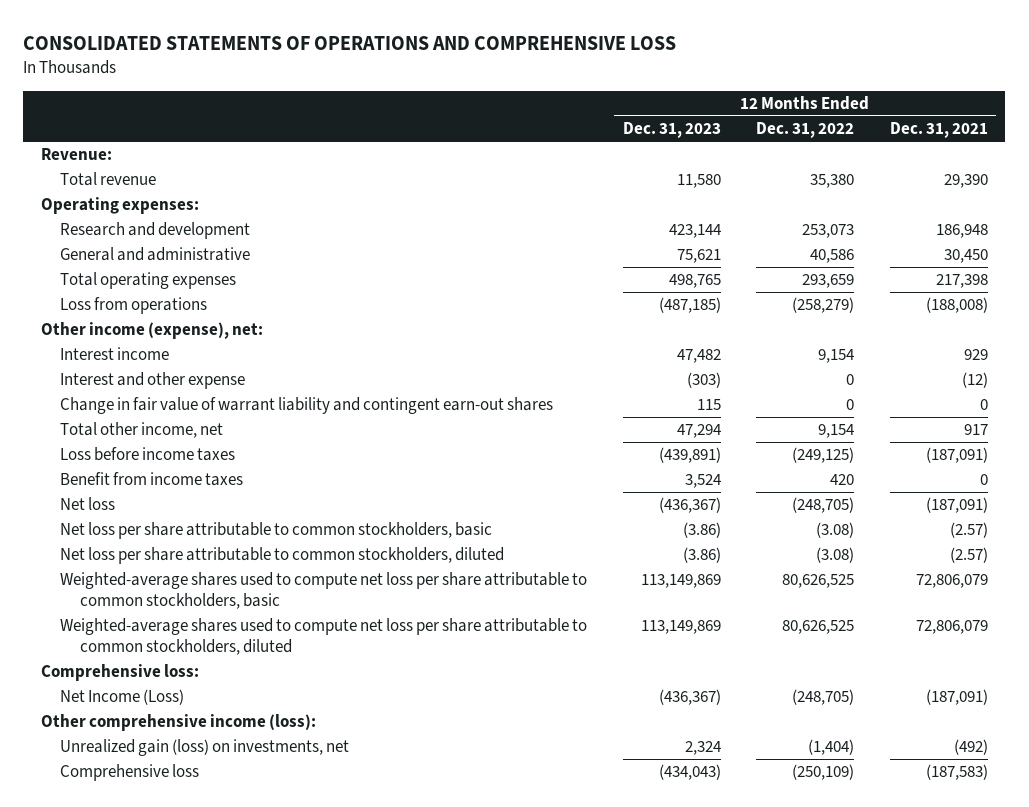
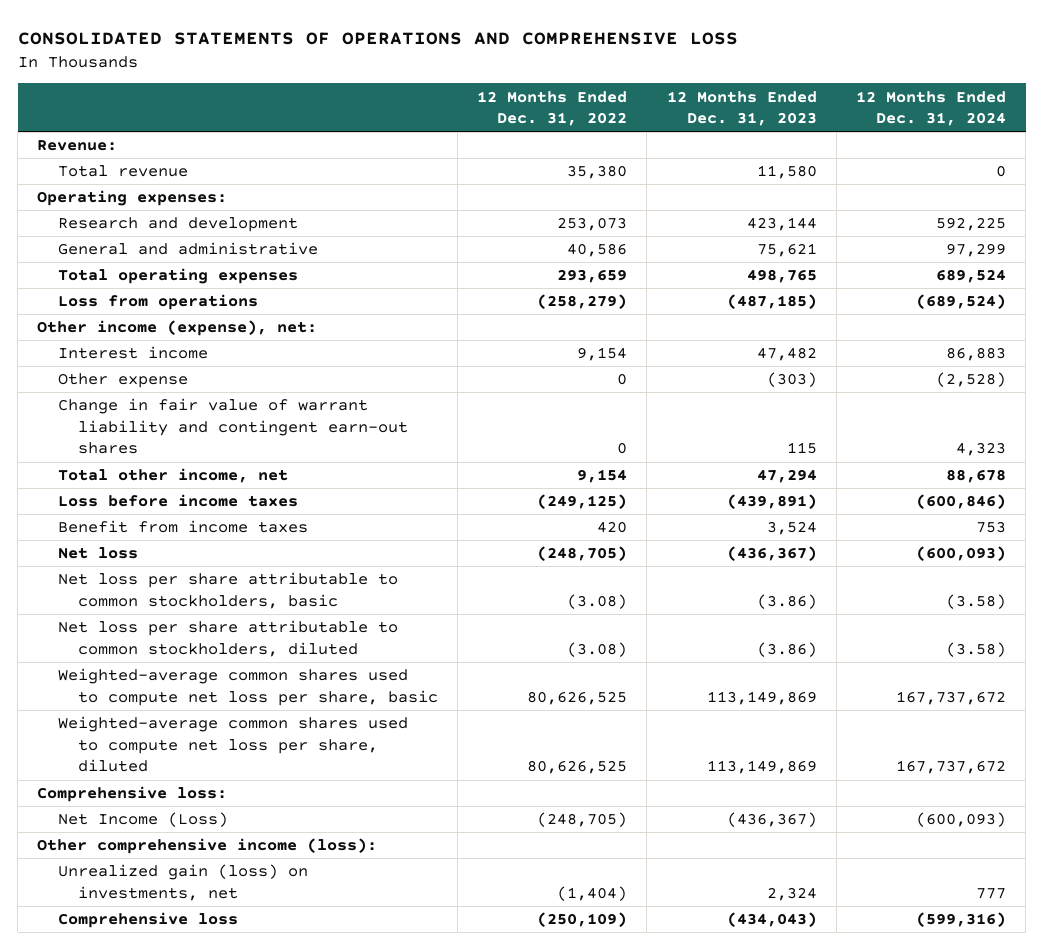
- | 12 Months Ended Dec. 31, 2023 | 12 Months Ended Dec. 31, 2022 | 12 Months Ended Dec. 31, 2021
+ | 12 Months Ended Dec. 31, 2022 | 12 Months Ended Dec. 31, 2023 | 12 Months Ended Dec. 31, 2024
- Interest and other expense | (303) | 0 | (12)
+ Other expense | 0 | (303) | (2,528)
- Weighted-average shares used to compute net loss per share attributable to common stockholders, basic | 113,149,869 | 80,626,525 | 72,806,079
- Weighted-average shares used to compute net loss per share attributable to common stockholders, diluted | 113,149,869 | 80,626,525 | 72,806,079
+ Weighted-average common shares used to compute net loss per share, basic | 80,626,525 | 113,149,869 | 167,737,672
+ Weighted-average common shares used to compute net loss per share, diluted | 80,626,525 | 113,149,869 | 167,737,672

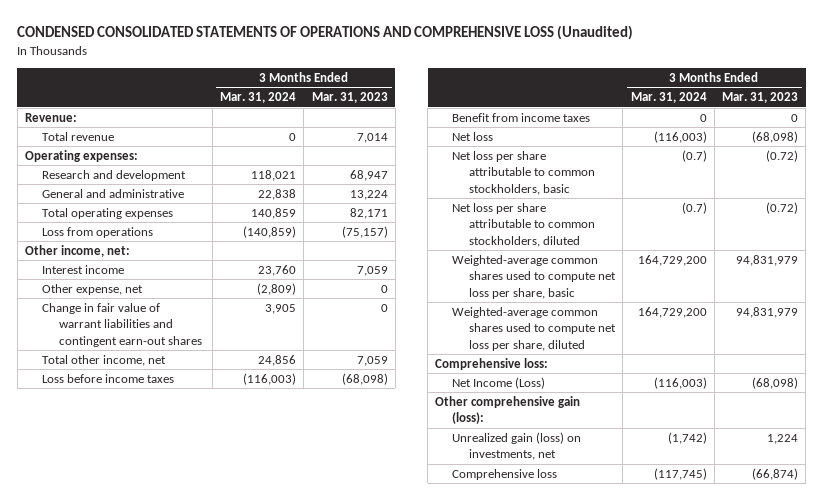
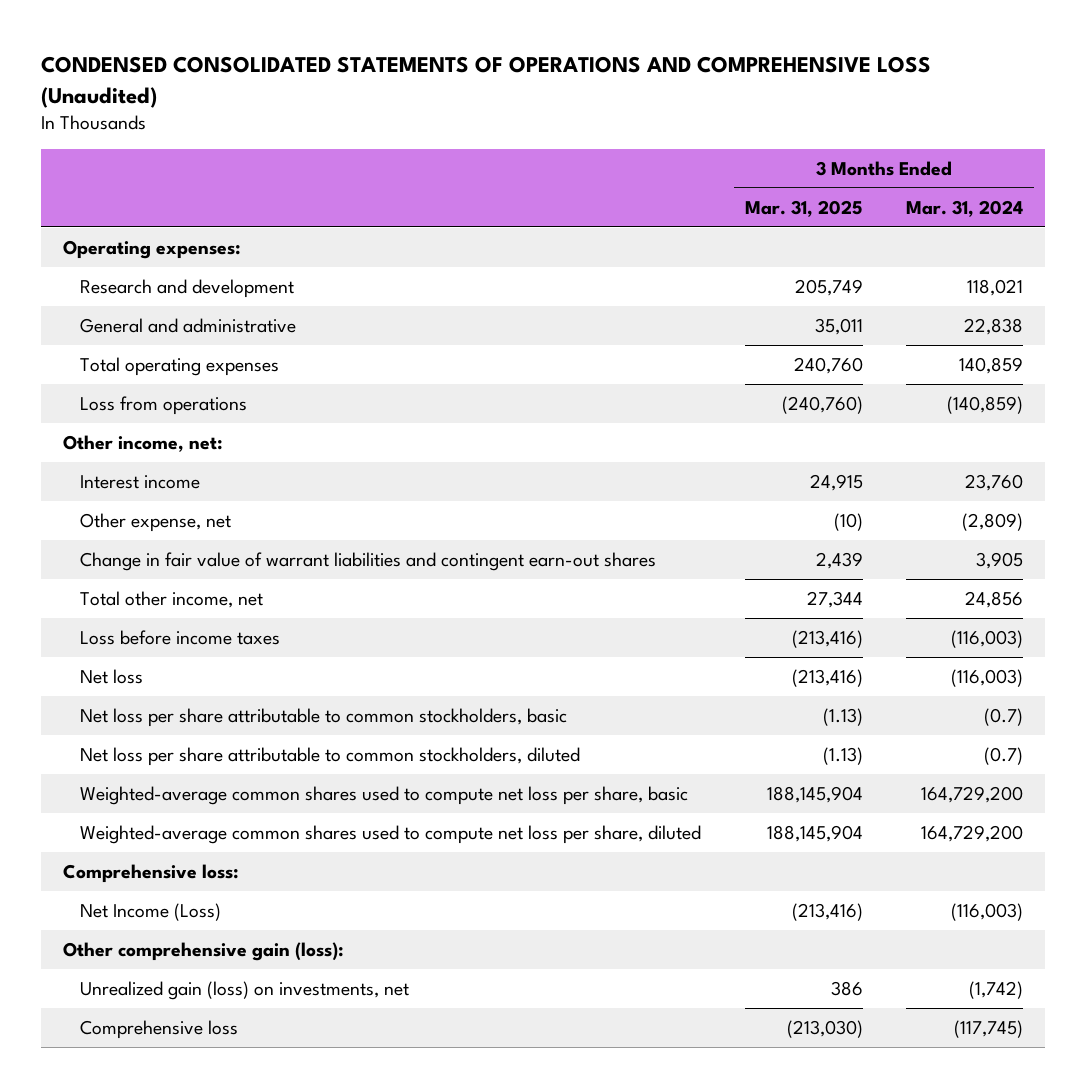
- | 3 Months Ended Mar. 31, 2024 | 3 Months Ended Mar. 31, 2023
+ | 3 Months Ended Mar. 31, 2025 | 3 Months Ended Mar. 31, 2024
- Revenue:
- Total revenue | 0 | 7,014
- Benefit from income taxes | 0 | 0

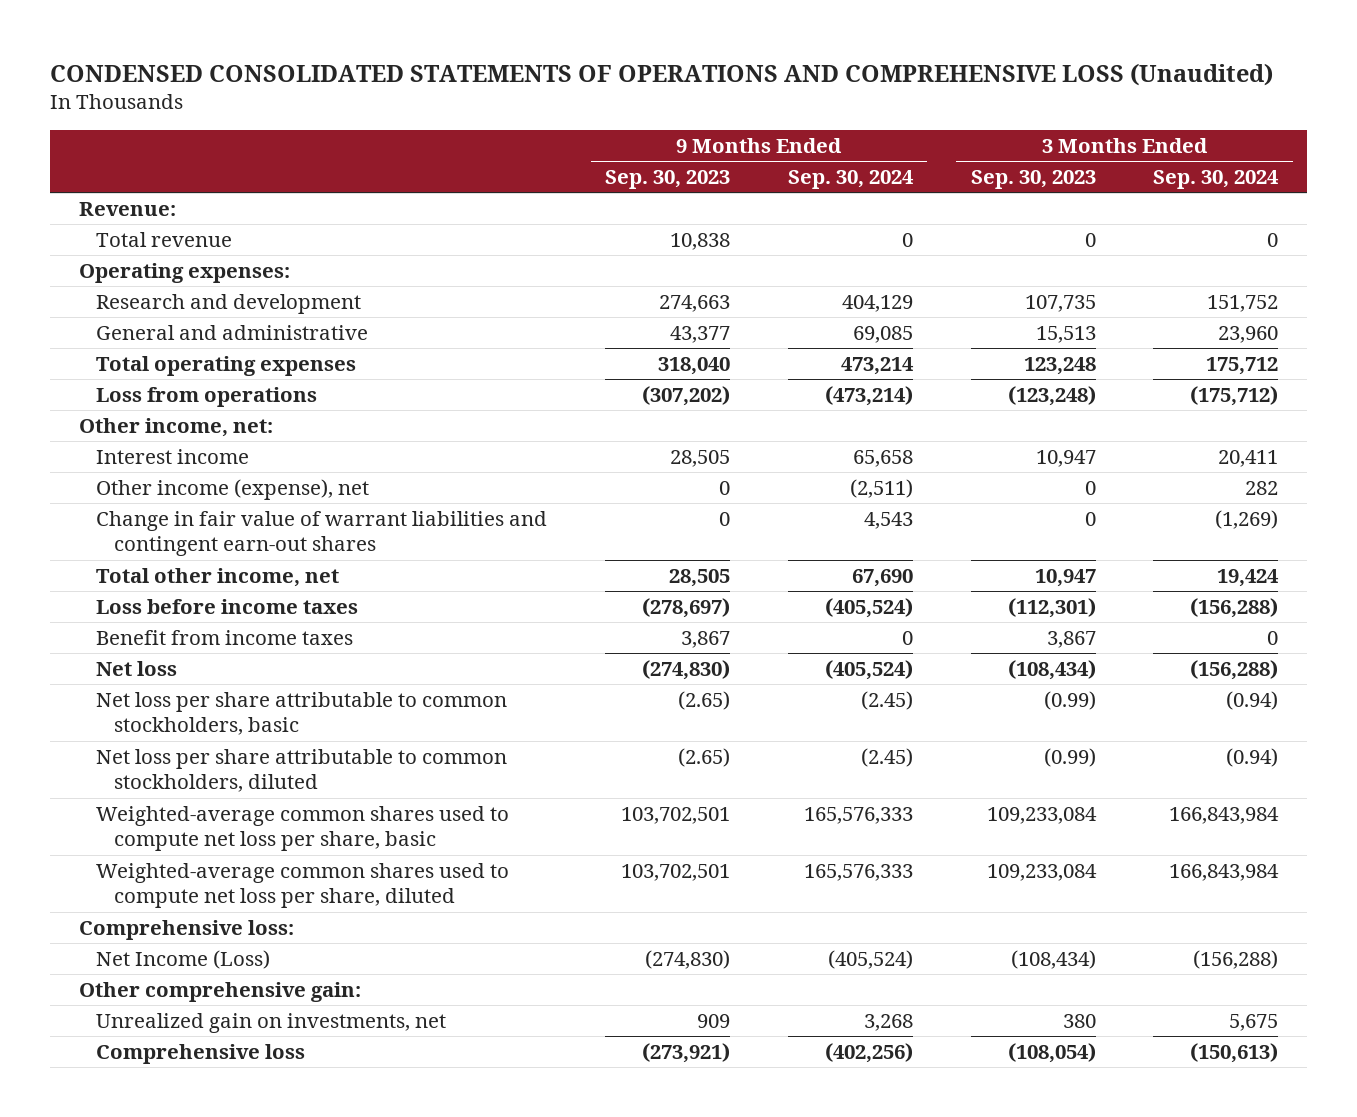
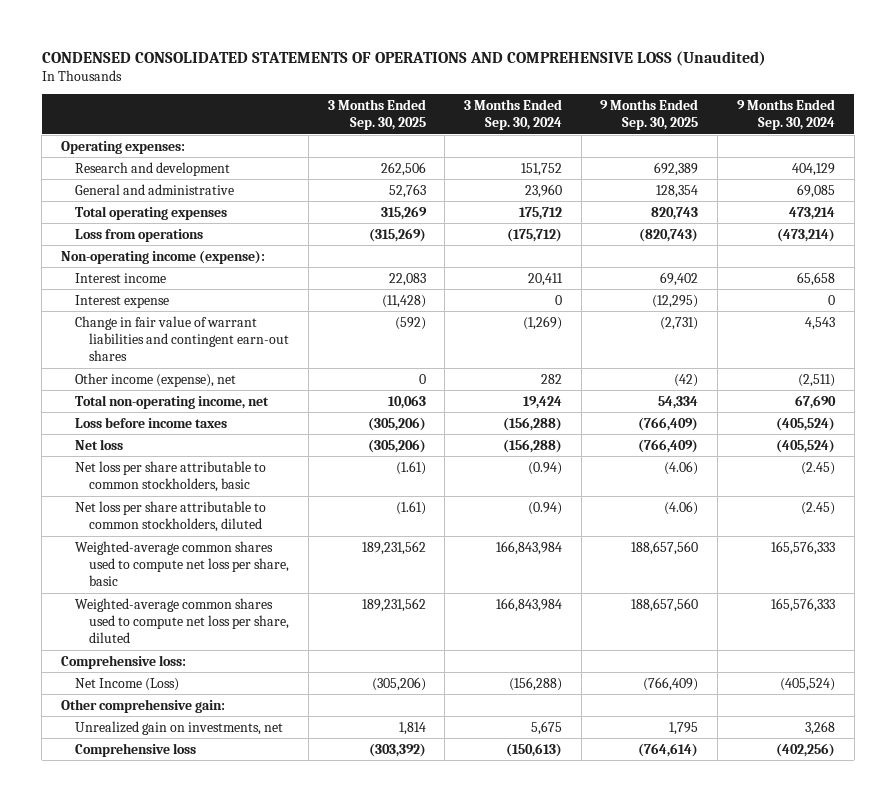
- | 9 Months Ended Sep. 30, 2023 | 9 Months Ended Sep. 30, 2024 | 3 Months Ended Sep. 30, 2023 | 3 Months Ended Sep. 30, 2024
+ | 3 Months Ended Sep. 30, 2025 | 3 Months Ended Sep. 30, 2024 | 9 Months Ended Sep. 30, 2025 | 9 Months Ended Sep. 30, 2024
- Revenue:
- Total revenue | 10,838 | 0 | 0 | 0
- Other income, net:
+ Non-operating income (expense):
+ Interest expense | (11,428) | 0 | (12,295) | 0
- Total other income, net | 28,505 | 67,690 | 10,947 | 19,424
moved down: Other income (expense), net | 0 | 282 | (42) | (2,511)
+ Total non-operating income, net | 10,063 | 19,424 | 54,334 | 67,690
- Benefit from income taxes | 3,867 | 0 | 3,867 | 0

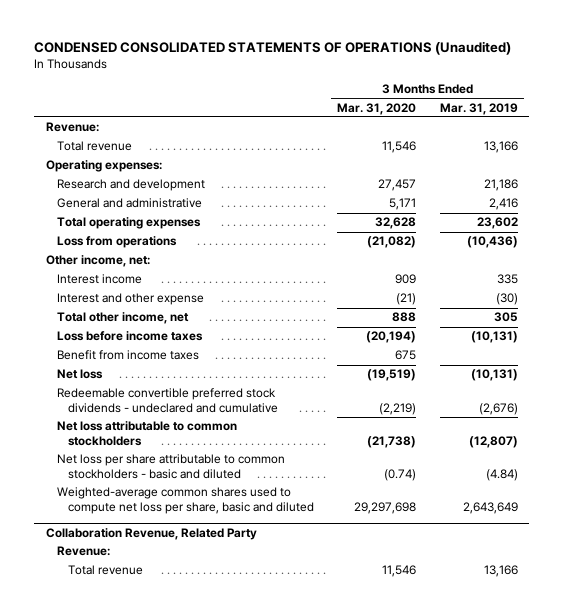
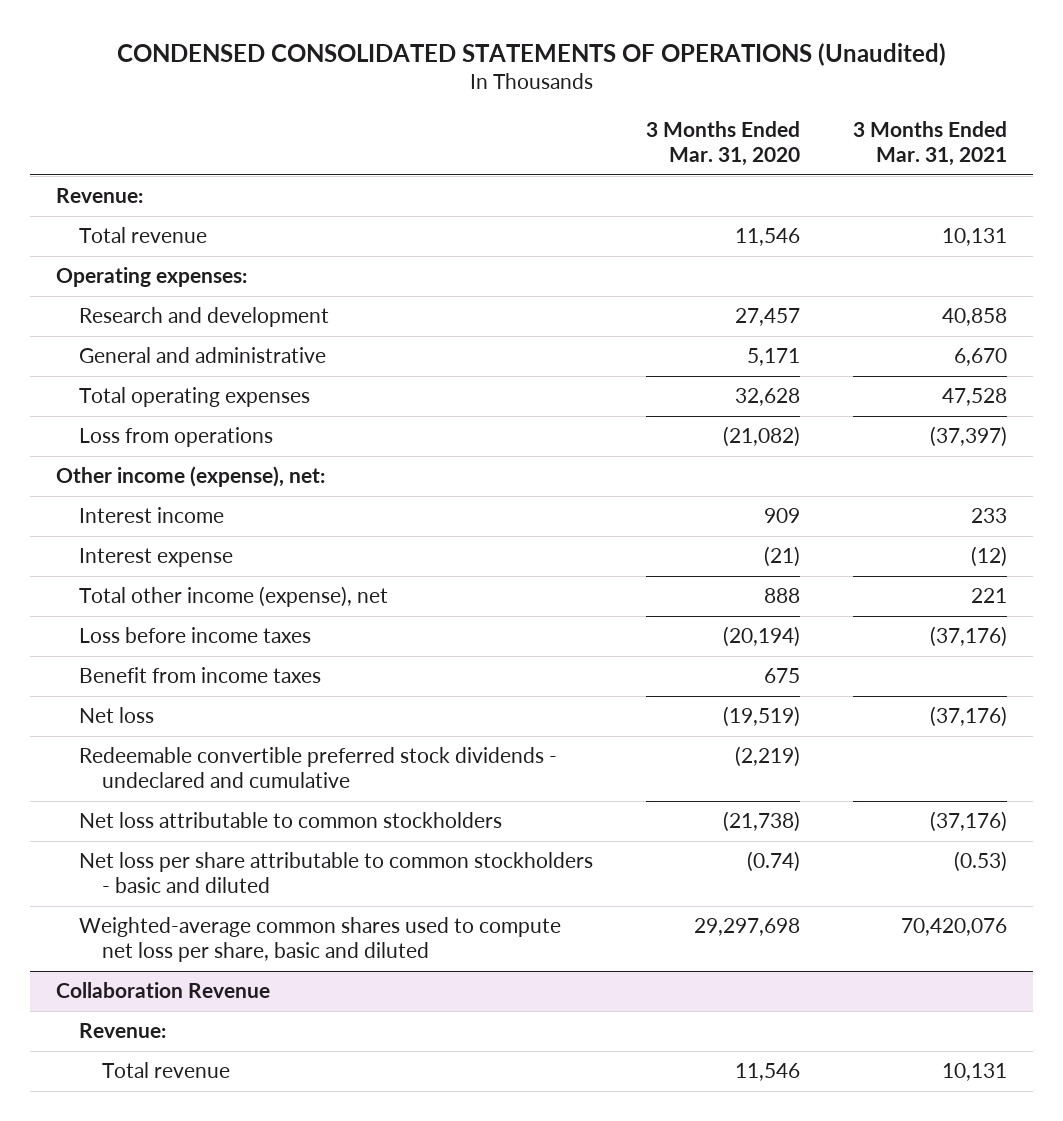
- | 3 Months Ended Mar. 31, 2020 | 3 Months Ended Mar. 31, 2019
+ | 3 Months Ended Mar. 31, 2020 | 3 Months Ended Mar. 31, 2021
- Other income, net:
+ Other income (expense), net:
- Interest and other expense | (21) | (30)
- Total other income, net | 888 | 305
+ Interest expense | (21) | (12)
+ Total other income (expense), net | 888 | 221
- Collaboration Revenue, Related Party
+ Collaboration Revenue

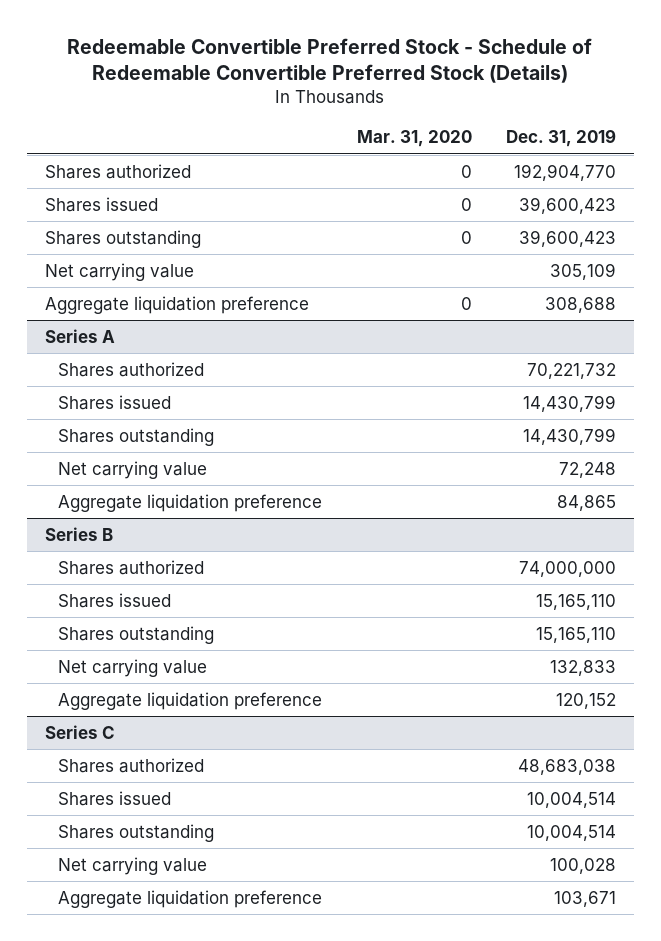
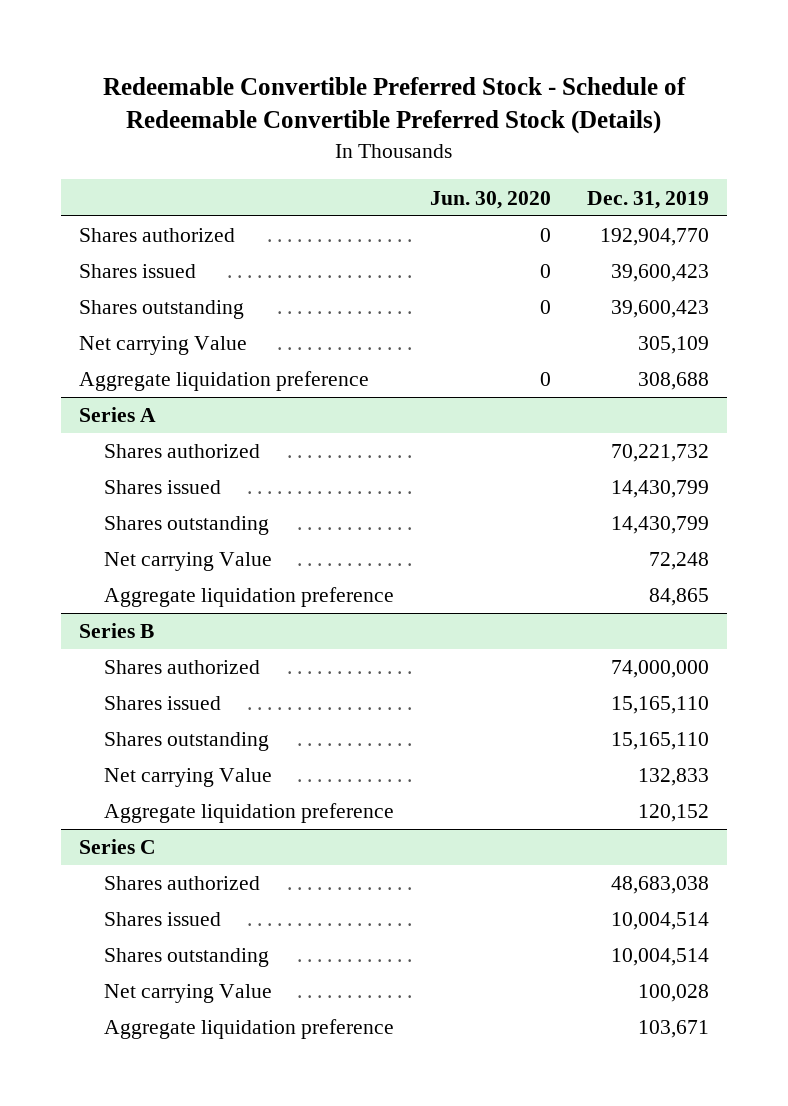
- | Mar. 31, 2020 | Dec. 31, 2019
+ | Jun. 30, 2020 | Dec. 31, 2019
- Net carrying value | | 305,109
+ Net carrying Value | | 305,109
@ Series A
- Net carrying value | | 72,248
+ Net carrying Value | | 72,248
@ Series B
- Net carrying value | | 132,833
+ Net carrying Value | | 132,833
@ Series C
- Net carrying value | | 100,028
+ Net carrying Value | | 100,028

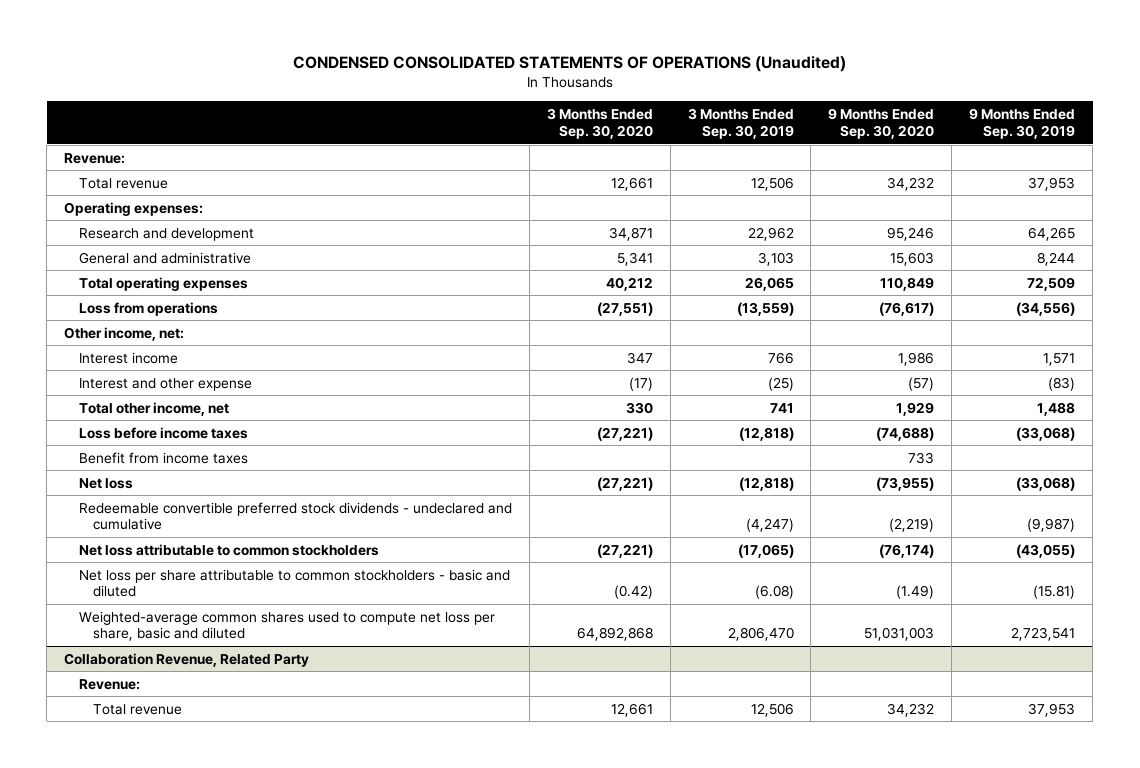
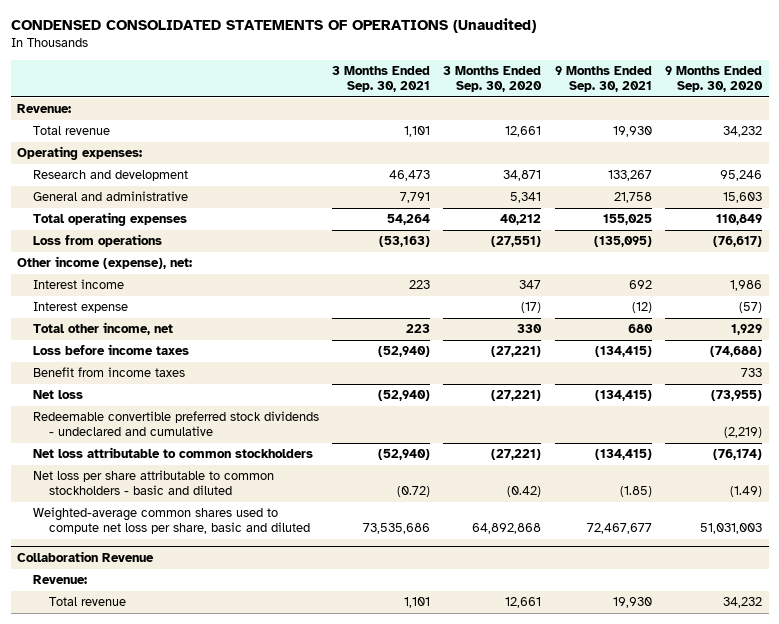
- | 3 Months Ended Sep. 30, 2020 | 3 Months Ended Sep. 30, 2019 | 9 Months Ended Sep. 30, 2020 | 9 Months Ended Sep. 30, 2019
+ | 3 Months Ended Sep. 30, 2021 | 3 Months Ended Sep. 30, 2020 | 9 Months Ended Sep. 30, 2021 | 9 Months Ended Sep. 30, 2020
- Other income, net:
+ Other income (expense), net:
- Interest and other expense | (17) | (25) | (57) | (83)
+ Interest expense | | (17) | (12) | (57)
- Collaboration Revenue, Related Party
+ Collaboration Revenue

